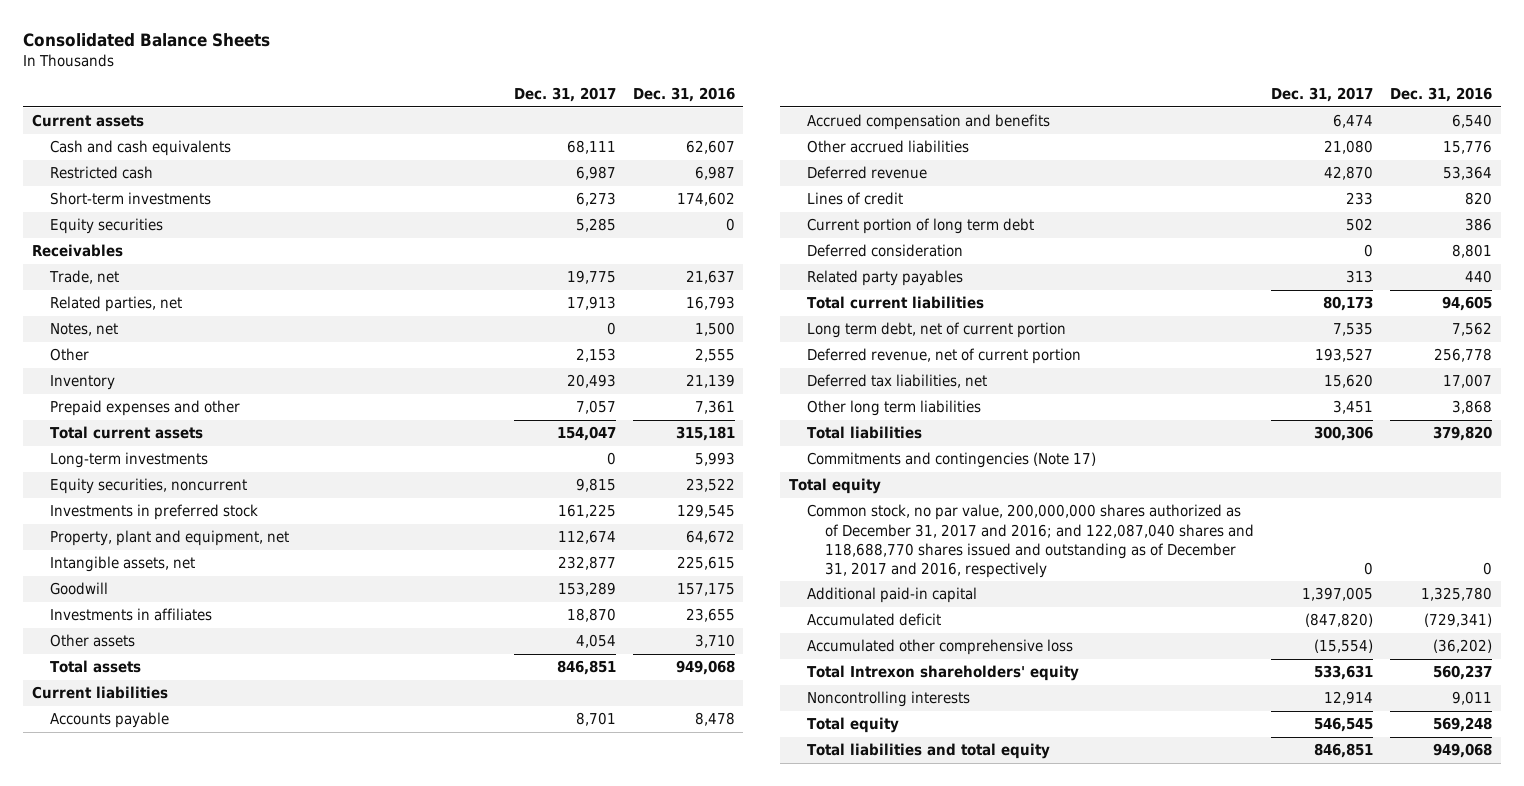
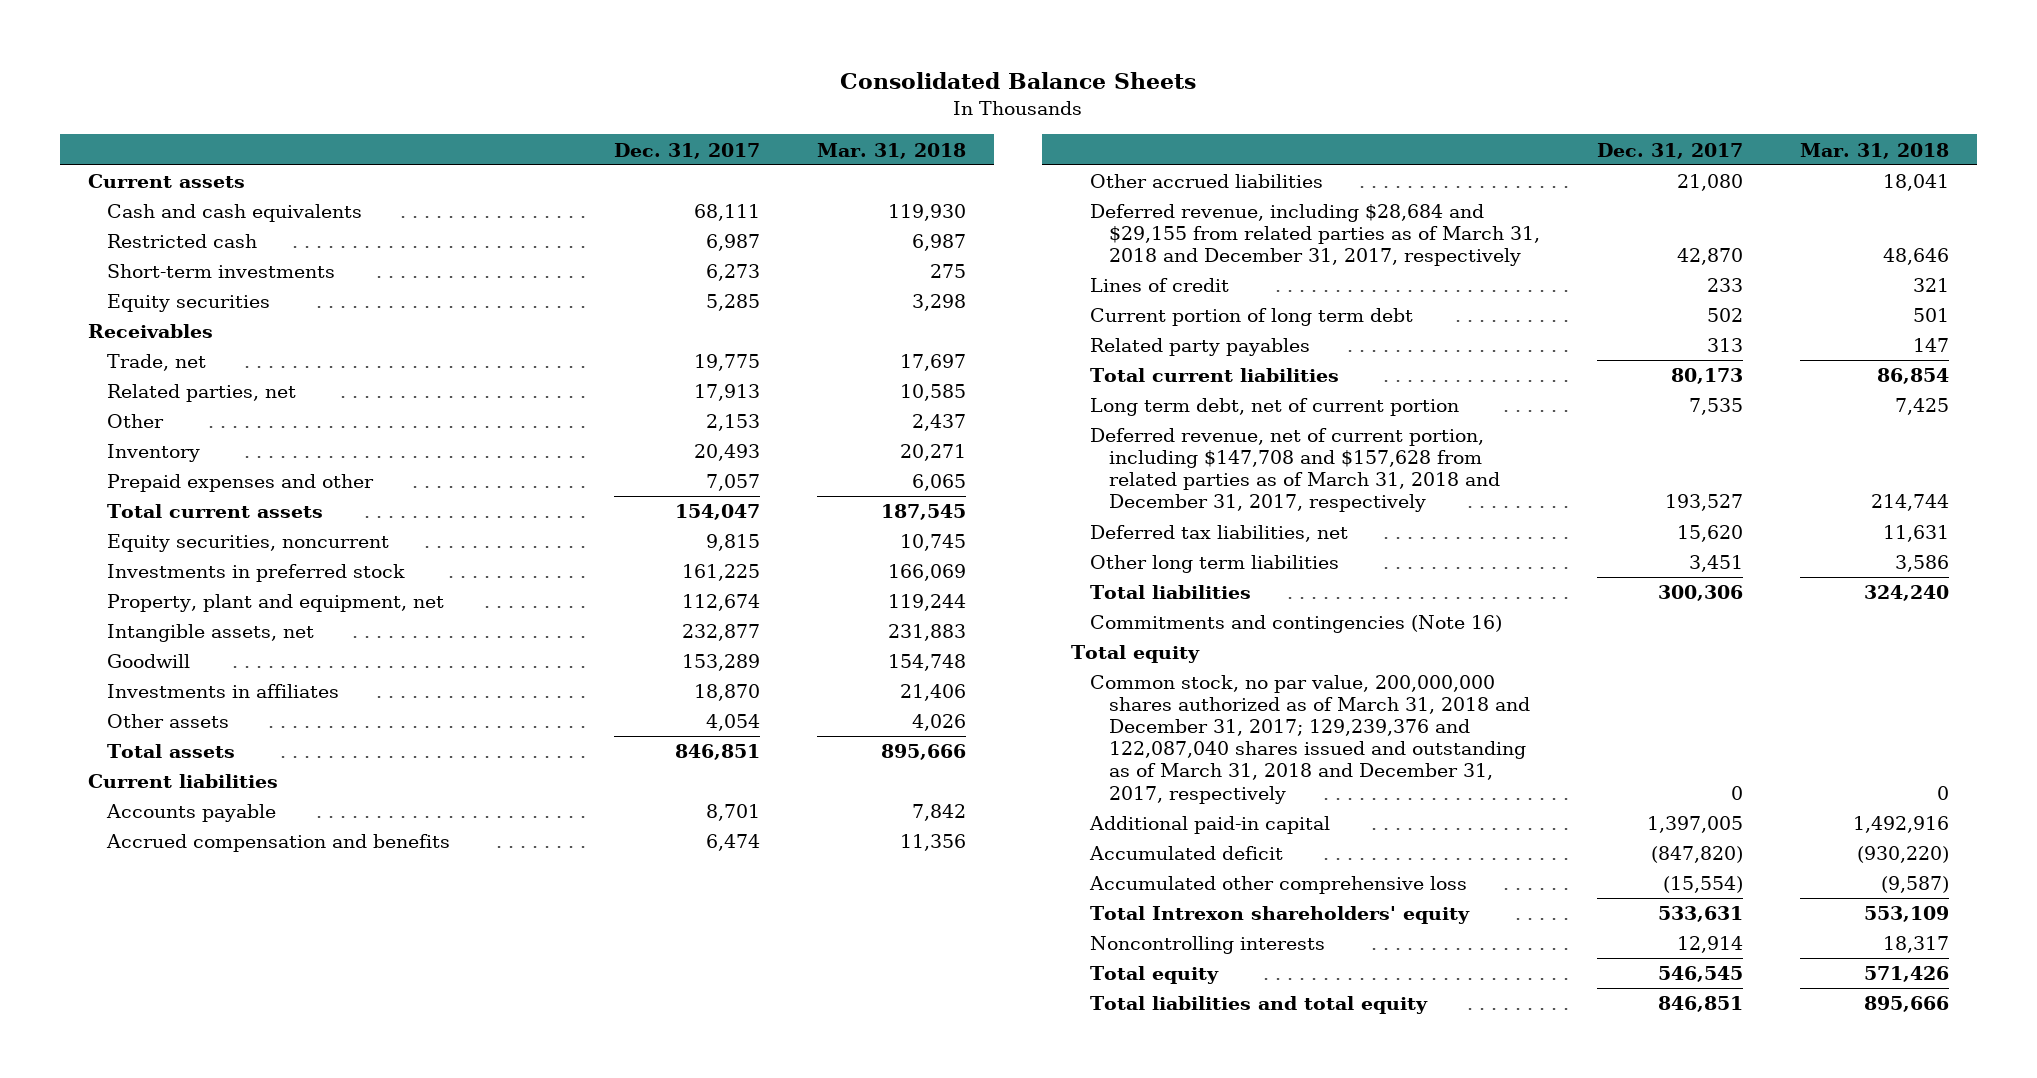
- | Dec. 31, 2017 | Dec. 31, 2016
+ | Dec. 31, 2017 | Mar. 31, 2018
- Notes, net | 0 | 1,500
- Long-term investments | 0 | 5,993
- Deferred revenue | 42,870 | 53,364
+ Deferred revenue, including $28,684 and $29,155 from related parties as of March 31, 2018 and December 31, 2017, respectively | 42,870 | 48,646
- Deferred consideration | 0 | 8,801
- Deferred revenue, net of current portion | 193,527 | 256,778
+ Deferred revenue, net of current portion, including $147,708 and $157,628 from related parties as of March 31, 2018 and December 31, 2017, respectively | 193,527 | 214,744
- Commitments and contingencies (Note 17)
+ Commitments and contingencies (Note 16)
- Common stock, no par value, 200,000,000 shares authorized as of December 31, 2017 and 2016; and 122,087,040 shares and 118,688,770 shares issued and outstanding as of December 31, 2017 and 2016, respectively | 0 | 0
+ Common stock, no par value, 200,000,000 shares authorized as of March 31, 2018 and December 31, 2017; 129,239,376 and 122,087,040 shares issued and outstanding as of March 31, 2018 and December 31, 2017, respectively | 0 | 0

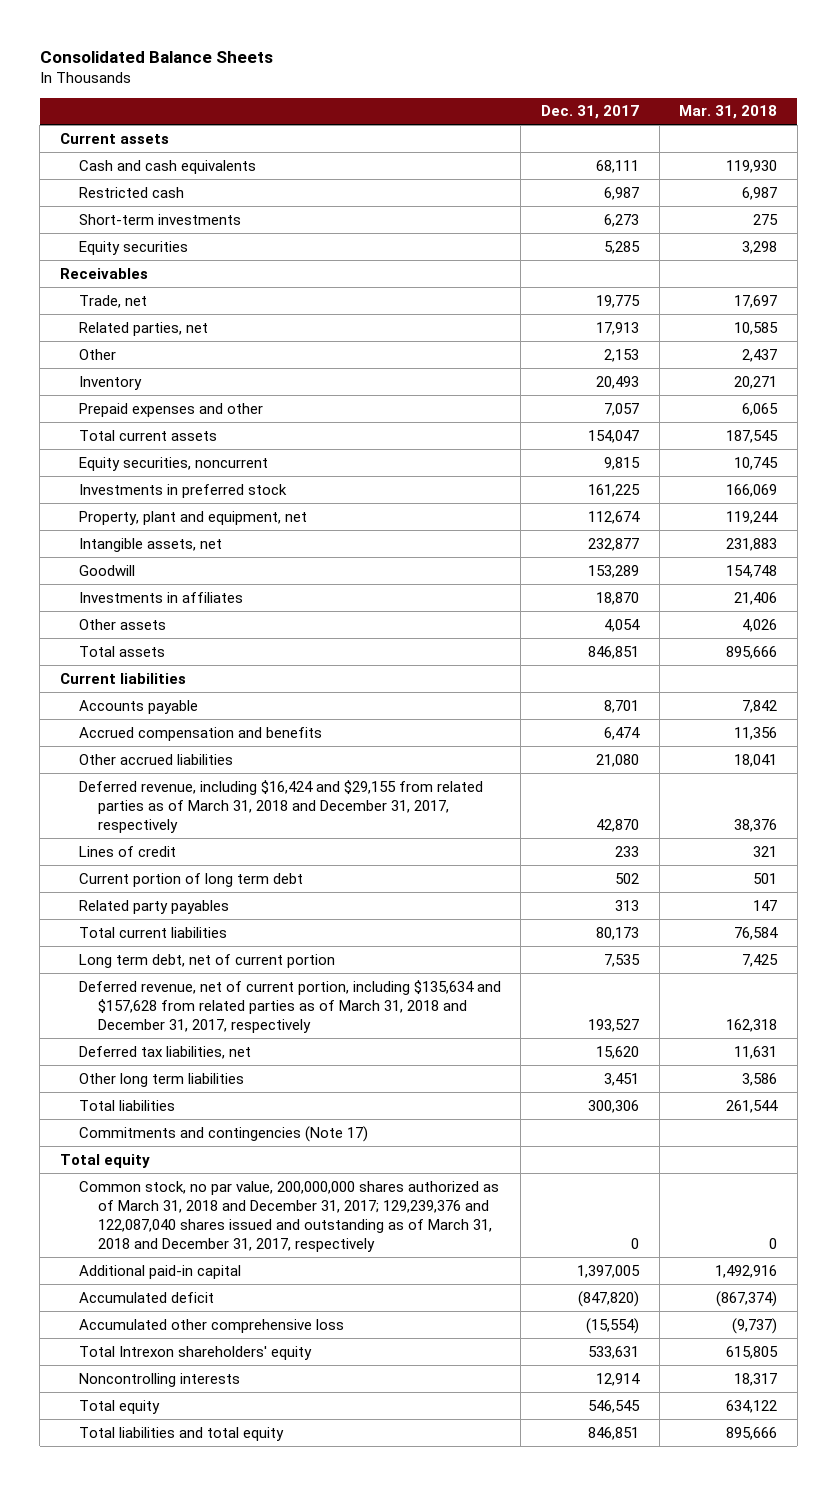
- Deferred revenue, including $28,684 and $29,155 from related parties as of March 31, 2018 and December 31, 2017, respectively | 42,870 | 48,646
+ Deferred revenue, including $16,424 and $29,155 from related parties as of March 31, 2018 and December 31, 2017, respectively | 42,870 | 38,376
- Total current liabilities | 80,173 | 86,854
+ Total current liabilities | 80,173 | 76,584
- Deferred revenue, net of current portion, including $147,708 and $157,628 from related parties as of March 31, 2018 and December 31, 2017, respectively | 193,527 | 214,744
+ Deferred revenue, net of current portion, including $135,634 and $157,628 from related parties as of March 31, 2018 and December 31, 2017, respectively | 193,527 | 162,318
- Total liabilities | 300,306 | 324,240
- Commitments and contingencies (Note 16)
+ Total liabilities | 300,306 | 261,544
+ Commitments and contingencies (Note 17)
- Accumulated deficit | (847,820) | (930,220)
- Accumulated other comprehensive loss | (15,554) | (9,587)
- Total Intrexon shareholders' equity | 533,631 | 553,109
+ Accumulated deficit | (847,820) | (867,374)
+ Accumulated other comprehensive loss | (15,554) | (9,737)
+ Total Intrexon shareholders' equity | 533,631 | 615,805
- Total equity | 546,545 | 571,426
+ Total equity | 546,545 | 634,122

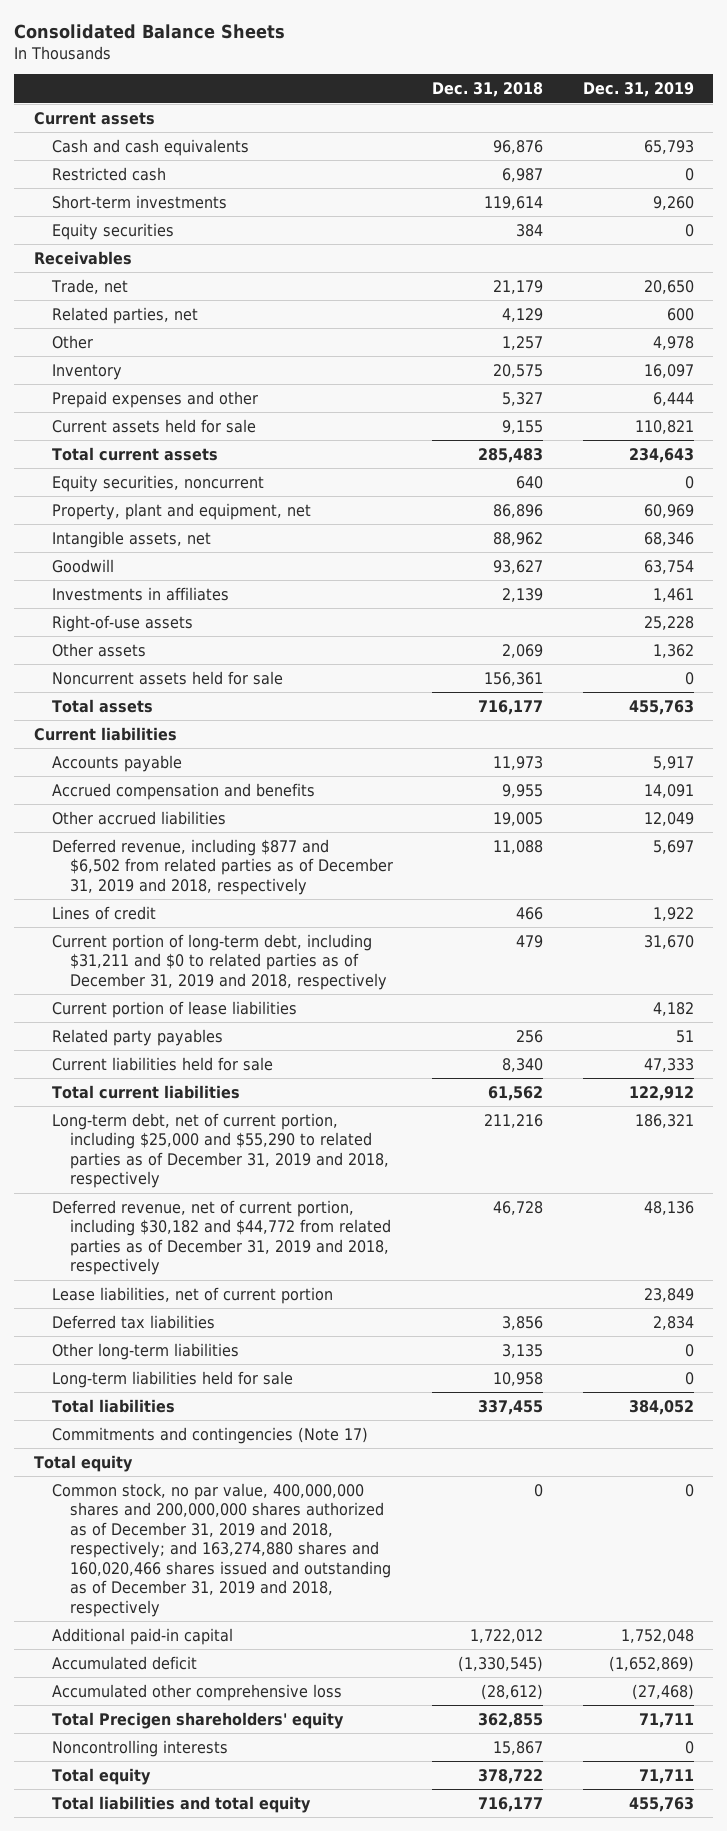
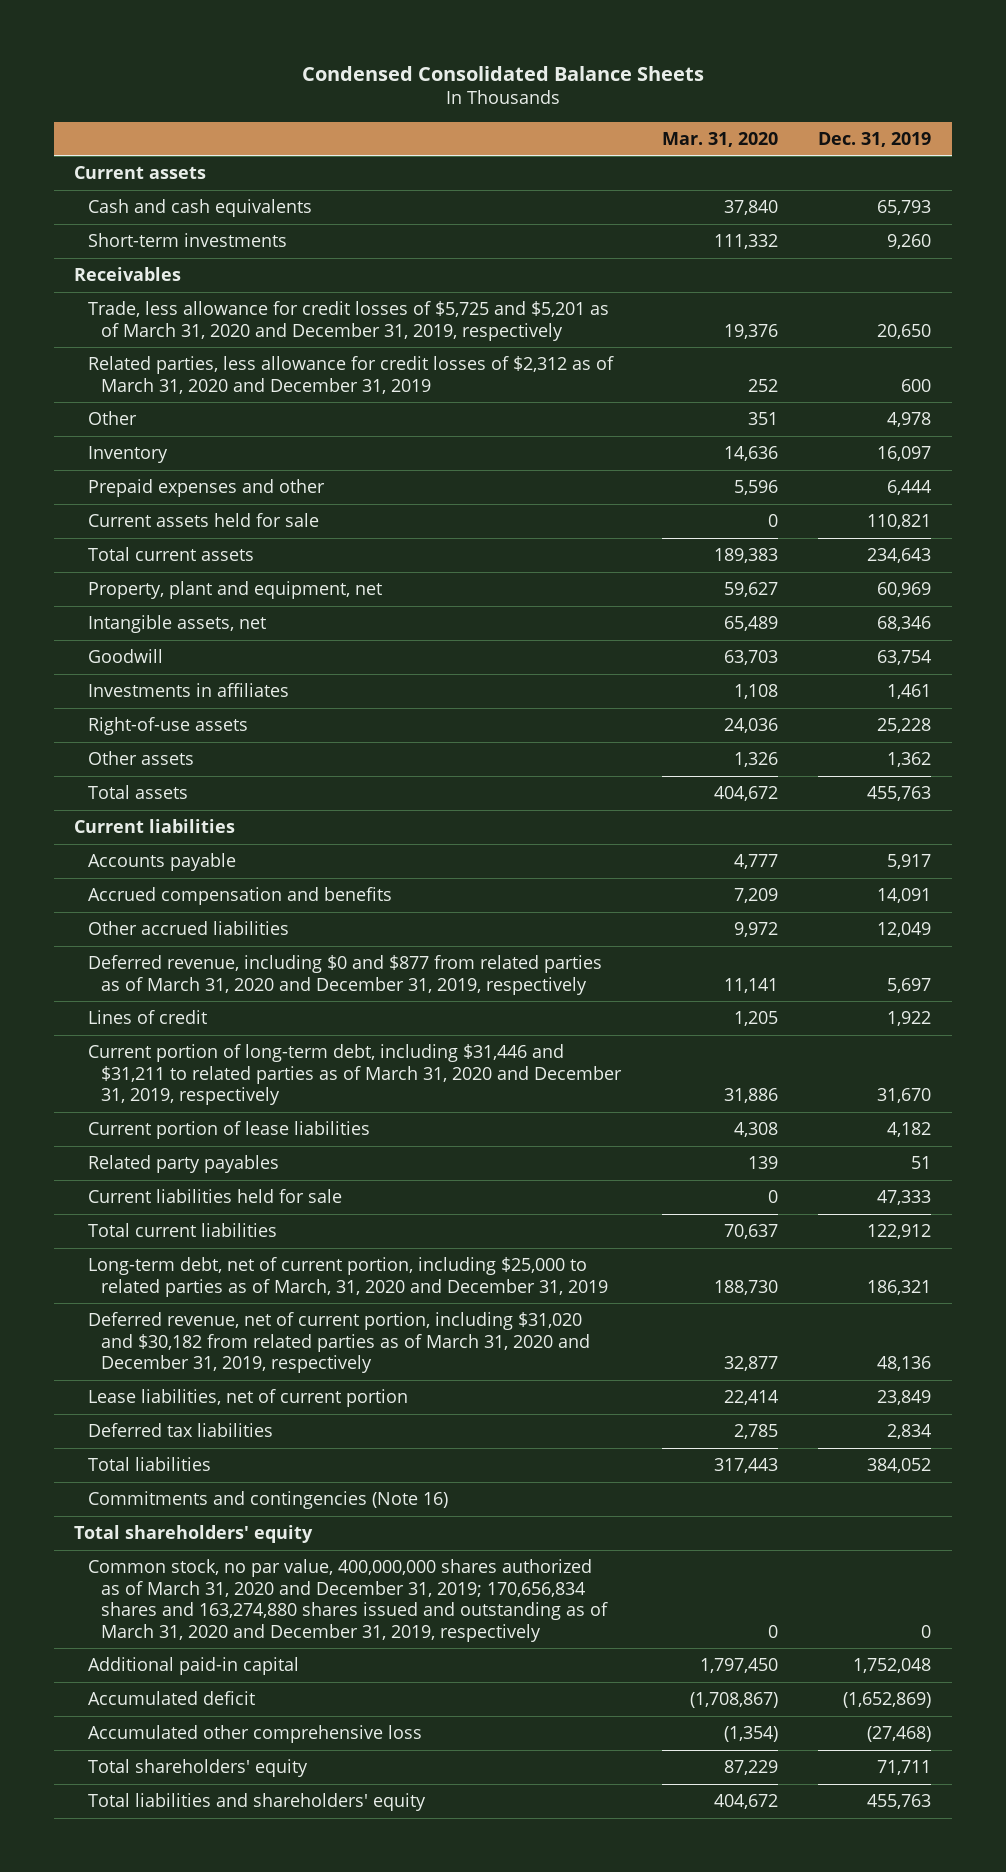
- Consolidated Balance Sheets
+ Condensed Consolidated Balance Sheets
- | Dec. 31, 2018 | Dec. 31, 2019
+ | Mar. 31, 2020 | Dec. 31, 2019
- Restricted cash | 6,987 | 0
- Equity securities | 384 | 0
- Trade, net | 21,179 | 20,650
- Related parties, net | 4,129 | 600
+ Trade, less allowance for credit losses of $5,725 and $5,201 as of March 31, 2020 and December 31, 2019, respectively | 19,376 | 20,650
+ Related parties, less allowance for credit losses of $2,312 as of March 31, 2020 and December 31, 2019 | 252 | 600
- Equity securities, noncurrent | 640 | 0
- Noncurrent assets held for sale | 156,361 | 0
- Deferred revenue, including $877 and $6,502 from related parties as of December 31, 2019 and 2018, respectively | 11,088 | 5,697
+ Deferred revenue, including $0 and $877 from related parties as of March 31, 2020 and December 31, 2019, respectively | 11,141 | 5,697
- Current portion of long-term debt, including $31,211 and $0 to related parties as of December 31, 2019 and 2018, respectively | 479 | 31,670
+ Current portion of long-term debt, including $31,446 and $31,211 to related parties as of March 31, 2020 and December 31, 2019, respectively | 31,886 | 31,670
- Long-term debt, net of current portion, including $25,000 and $55,290 to related parties as of December 31, 2019 and 2018, respectively | 211,216 | 186,321
- Deferred revenue, net of current portion, including $30,182 and $44,772 from related parties as of December 31, 2019 and 2018, respectively | 46,728 | 48,136
+ Long-term debt, net of current portion, including $25,000 to related parties as of March, 31, 2020 and December 31, 2019 | 188,730 | 186,321
+ Deferred revenue, net of current portion, including $31,020 and $30,182 from related parties as of March 31, 2020 and December 31, 2019, respectively | 32,877 | 48,136
- Other long-term liabilities | 3,135 | 0
- Long-term liabilities held for sale | 10,958 | 0
- Commitments and contingencies (Note 17)
- Total equity
- Common stock, no par value, 400,000,000 shares and 200,000,000 shares authorized as of December 31, 2019 and 2018, respectively; and 163,274,880 shares and 160,020,466 shares issued and outstanding as of December 31, 2019 and 2018, respectively | 0 | 0
+ Commitments and contingencies (Note 16)
+ Total shareholders' equity
+ Common stock, no par value, 400,000,000 shares authorized as of March 31, 2020 and December 31, 2019; 170,656,834 shares and 163,274,880 shares issued and outstanding as of March 31, 2020 and December 31, 2019, respectively | 0 | 0
- Total Precigen shareholders' equity | 362,855 | 71,711
- Noncontrolling interests | 15,867 | 0
- Total equity | 378,722 | 71,711
- Total liabilities and total equity | 716,177 | 455,763
+ Total shareholders' equity | 87,229 | 71,711
+ Total liabilities and shareholders' equity | 404,672 | 455,763

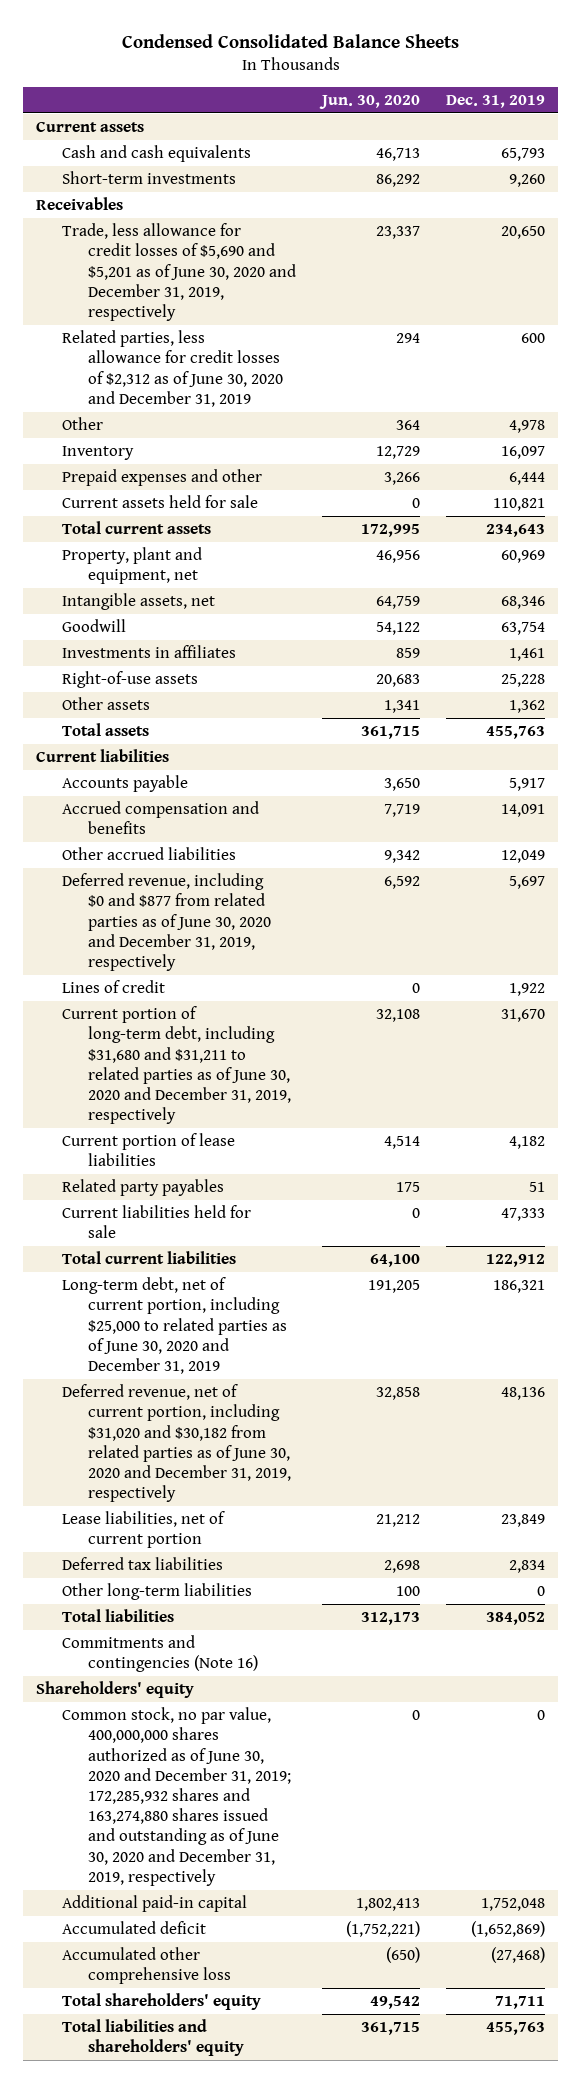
- | Mar. 31, 2020 | Dec. 31, 2019
+ | Jun. 30, 2020 | Dec. 31, 2019
- Trade, less allowance for credit losses of $5,725 and $5,201 as of March 31, 2020 and December 31, 2019, respectively | 19,376 | 20,650
- Related parties, less allowance for credit losses of $2,312 as of March 31, 2020 and December 31, 2019 | 252 | 600
+ Trade, less allowance for credit losses of $5,690 and $5,201 as of June 30, 2020 and December 31, 2019, respectively | 23,337 | 20,650
+ Related parties, less allowance for credit losses of $2,312 as of June 30, 2020 and December 31, 2019 | 294 | 600
- Deferred revenue, including $0 and $877 from related parties as of March 31, 2020 and December 31, 2019, respectively | 11,141 | 5,697
+ Deferred revenue, including $0 and $877 from related parties as of June 30, 2020 and December 31, 2019, respectively | 6,592 | 5,697
- Current portion of long-term debt, including $31,446 and $31,211 to related parties as of March 31, 2020 and December 31, 2019, respectively | 31,886 | 31,670
+ Current portion of long-term debt, including $31,680 and $31,211 to related parties as of June 30, 2020 and December 31, 2019, respectively | 32,108 | 31,670
- Long-term debt, net of current portion, including $25,000 to related parties as of March, 31, 2020 and December 31, 2019 | 188,730 | 186,321
- Deferred revenue, net of current portion, including $31,020 and $30,182 from related parties as of March 31, 2020 and December 31, 2019, respectively | 32,877 | 48,136
+ Long-term debt, net of current portion, including $25,000 to related parties as of June 30, 2020 and December 31, 2019 | 191,205 | 186,321
+ Deferred revenue, net of current portion, including $31,020 and $30,182 from related parties as of June 30, 2020 and December 31, 2019, respectively | 32,858 | 48,136
+ Other long-term liabilities | 100 | 0
- Total shareholders' equity
- Common stock, no par value, 400,000,000 shares authorized as of March 31, 2020 and December 31, 2019; 170,656,834 shares and 163,274,880 shares issued and outstanding as of March 31, 2020 and December 31, 2019, respectively | 0 | 0
+ Shareholders' equity
+ Common stock, no par value, 400,000,000 shares authorized as of June 30, 2020 and December 31, 2019; 172,285,932 shares and 163,274,880 shares issued and outstanding as of June 30, 2020 and December 31, 2019, respectively | 0 | 0

